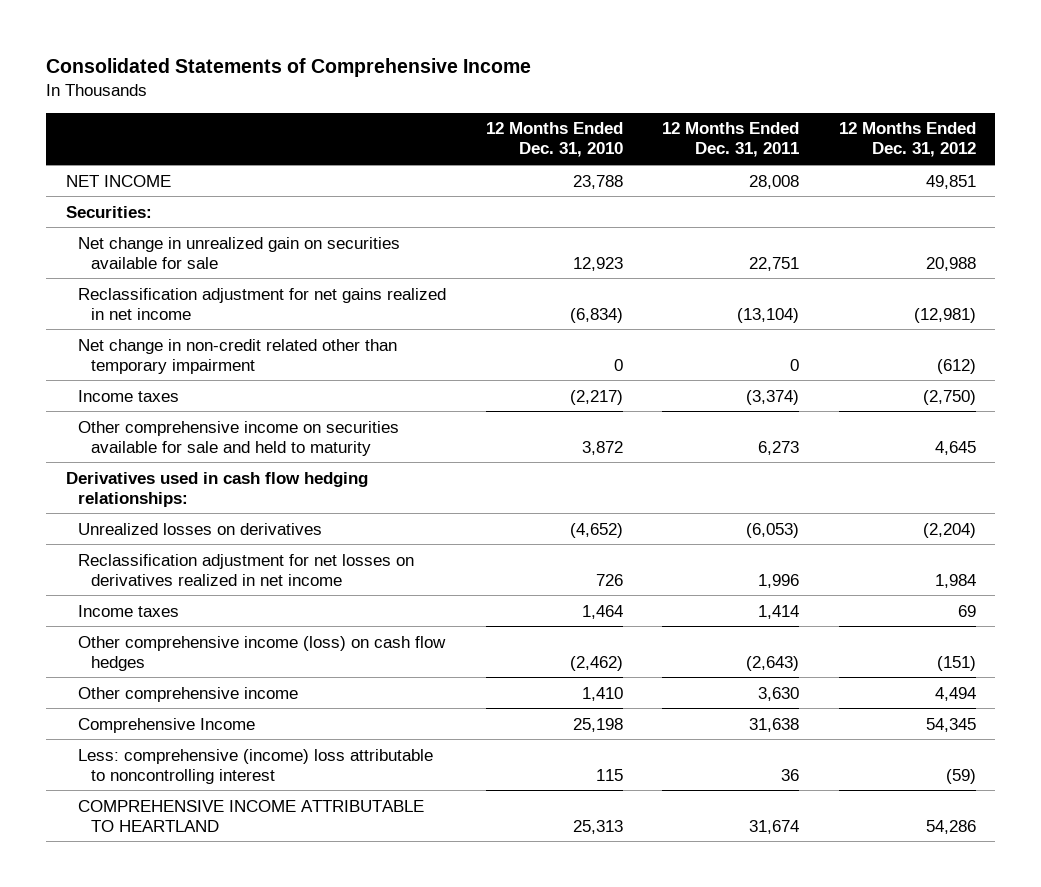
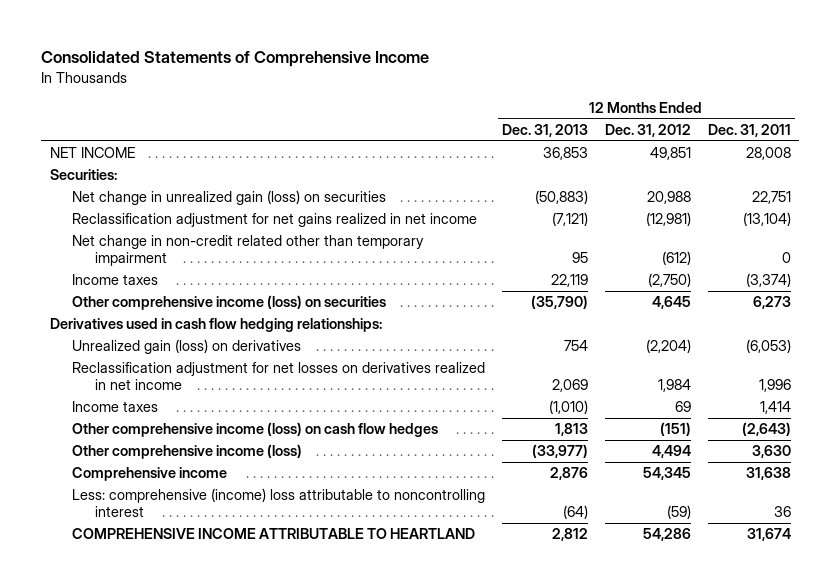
- | 12 Months Ended Dec. 31, 2010 | 12 Months Ended Dec. 31, 2011 | 12 Months Ended Dec. 31, 2012
+ | 12 Months Ended Dec. 31, 2013 | 12 Months Ended Dec. 31, 2012 | 12 Months Ended Dec. 31, 2011
- Net change in unrealized gain on securities available for sale | 12,923 | 22,751 | 20,988
+ Net change in unrealized gain (loss) on securities | (50,883) | 20,988 | 22,751
- Other comprehensive income on securities available for sale and held to maturity | 3,872 | 6,273 | 4,645
+ Other comprehensive income (loss) on securities | (35,790) | 4,645 | 6,273
- Unrealized losses on derivatives | (4,652) | (6,053) | (2,204)
+ Unrealized gain (loss) on derivatives | 754 | (2,204) | (6,053)
- Other comprehensive income | 1,410 | 3,630 | 4,494
- Comprehensive Income | 25,198 | 31,638 | 54,345
+ Other comprehensive income (loss) | (33,977) | 4,494 | 3,630
+ Comprehensive income | 2,876 | 54,345 | 31,638

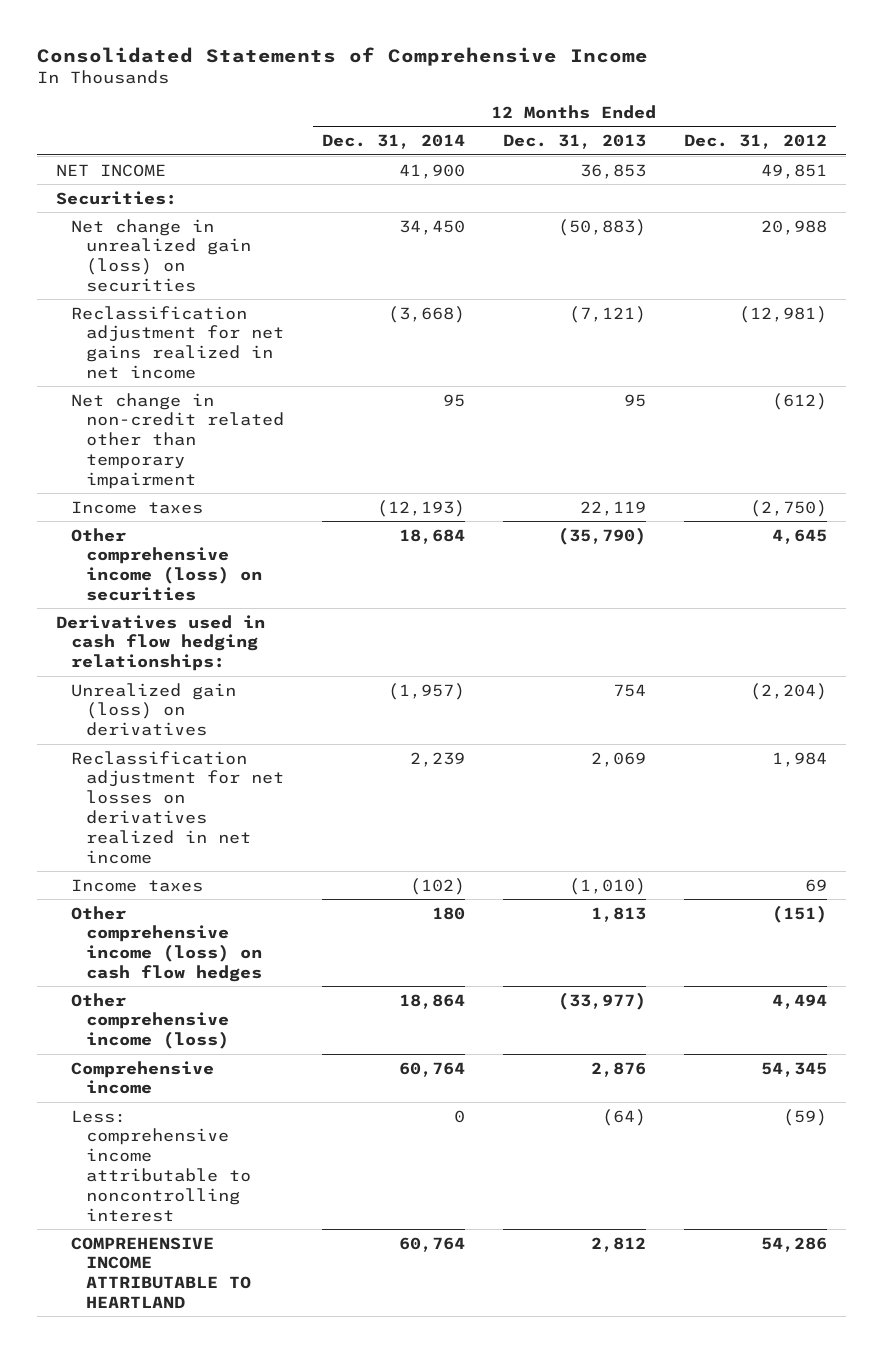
- | 12 Months Ended Dec. 31, 2013 | 12 Months Ended Dec. 31, 2012 | 12 Months Ended Dec. 31, 2011
+ | 12 Months Ended Dec. 31, 2014 | 12 Months Ended Dec. 31, 2013 | 12 Months Ended Dec. 31, 2012
- Less: comprehensive (income) loss attributable to noncontrolling interest | (64) | (59) | 36
+ Less: comprehensive income attributable to noncontrolling interest | 0 | (64) | (59)

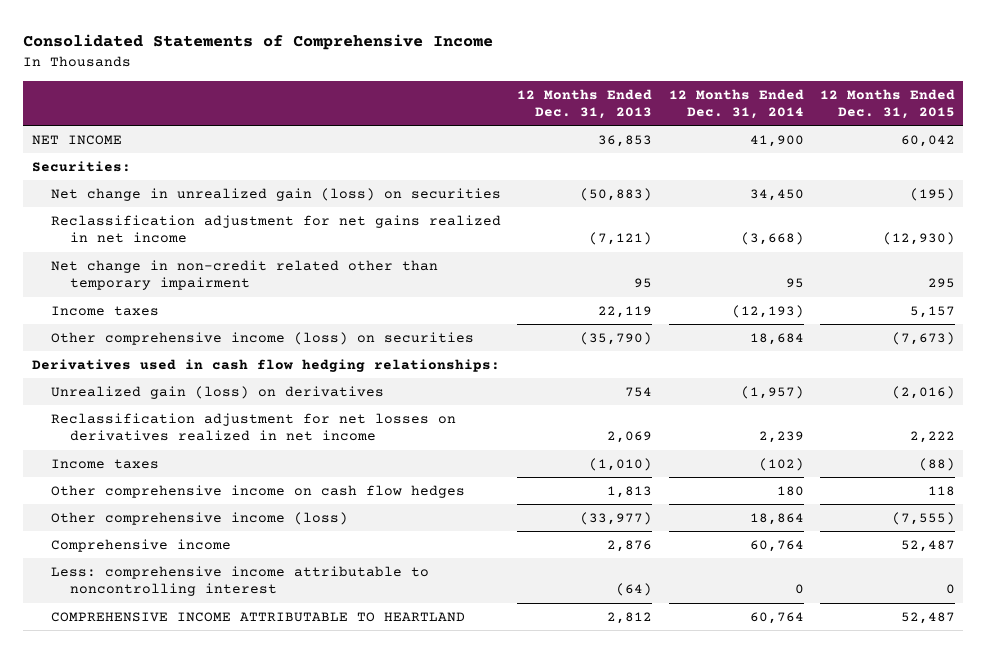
- | 12 Months Ended Dec. 31, 2014 | 12 Months Ended Dec. 31, 2013 | 12 Months Ended Dec. 31, 2012
+ | 12 Months Ended Dec. 31, 2013 | 12 Months Ended Dec. 31, 2014 | 12 Months Ended Dec. 31, 2015
- Other comprehensive income (loss) on cash flow hedges | 180 | 1,813 | (151)
+ Other comprehensive income on cash flow hedges | 1,813 | 180 | 118

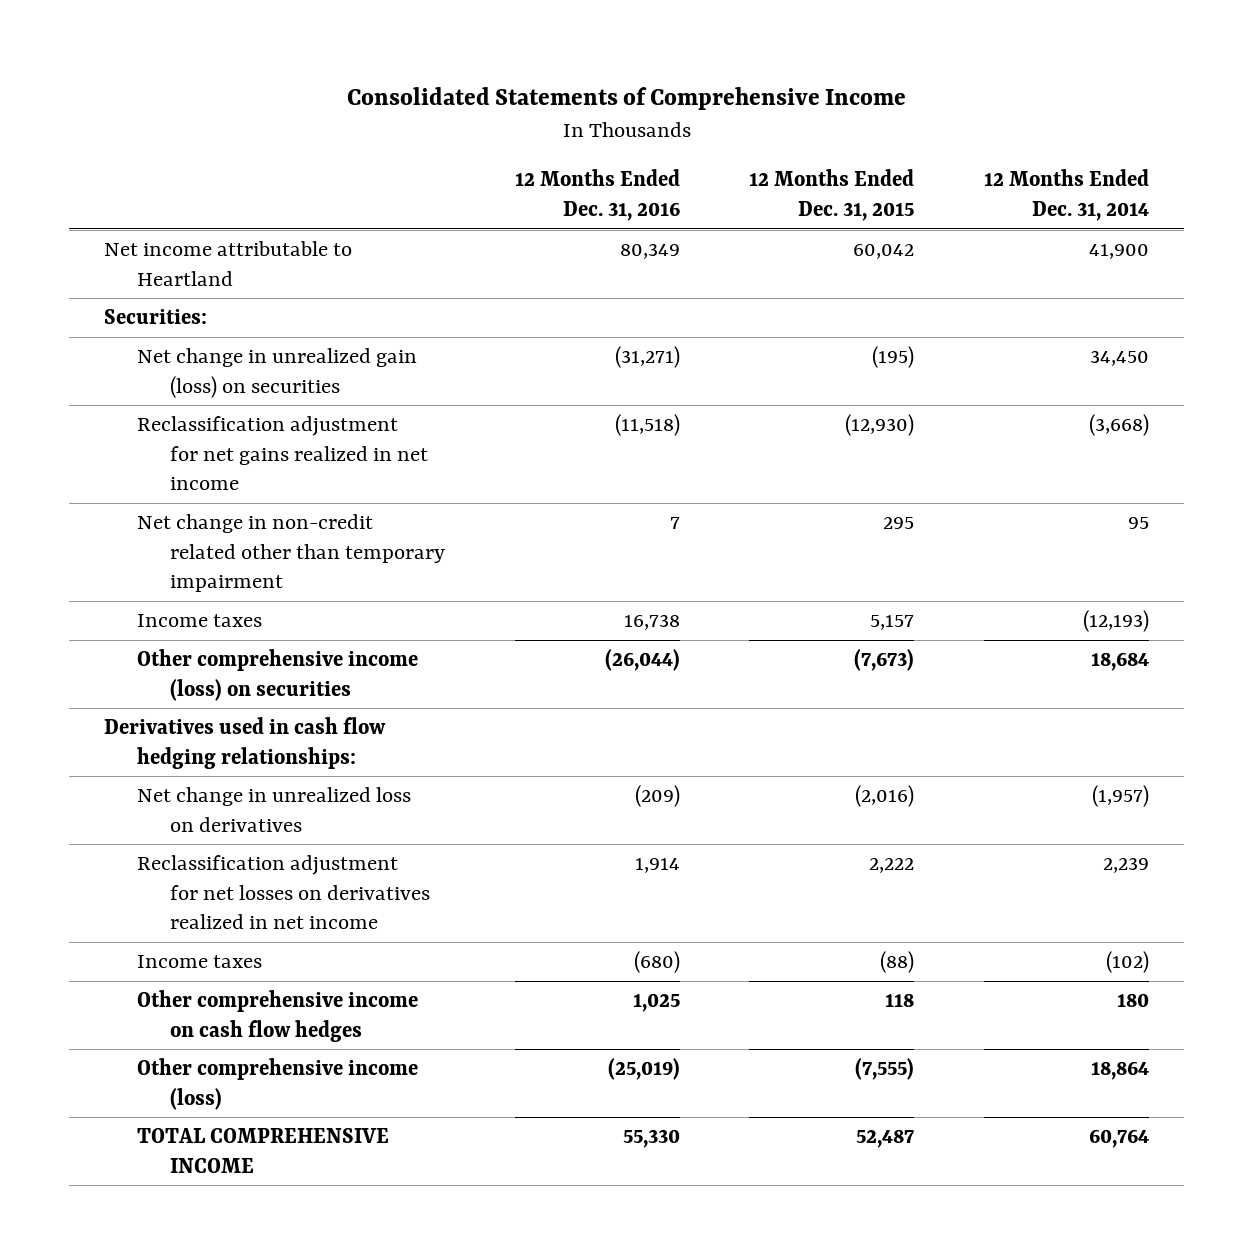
- | 12 Months Ended Dec. 31, 2013 | 12 Months Ended Dec. 31, 2014 | 12 Months Ended Dec. 31, 2015
+ | 12 Months Ended Dec. 31, 2016 | 12 Months Ended Dec. 31, 2015 | 12 Months Ended Dec. 31, 2014
- NET INCOME | 36,853 | 41,900 | 60,042
+ Net income attributable to Heartland | 80,349 | 60,042 | 41,900
- Unrealized gain (loss) on derivatives | 754 | (1,957) | (2,016)
+ Net change in unrealized loss on derivatives | (209) | (2,016) | (1,957)
- Comprehensive income | 2,876 | 60,764 | 52,487
- Less: comprehensive income attributable to noncontrolling interest | (64) | 0 | 0
- COMPREHENSIVE INCOME ATTRIBUTABLE TO HEARTLAND | 2,812 | 60,764 | 52,487
+ TOTAL COMPREHENSIVE INCOME | 55,330 | 52,487 | 60,764

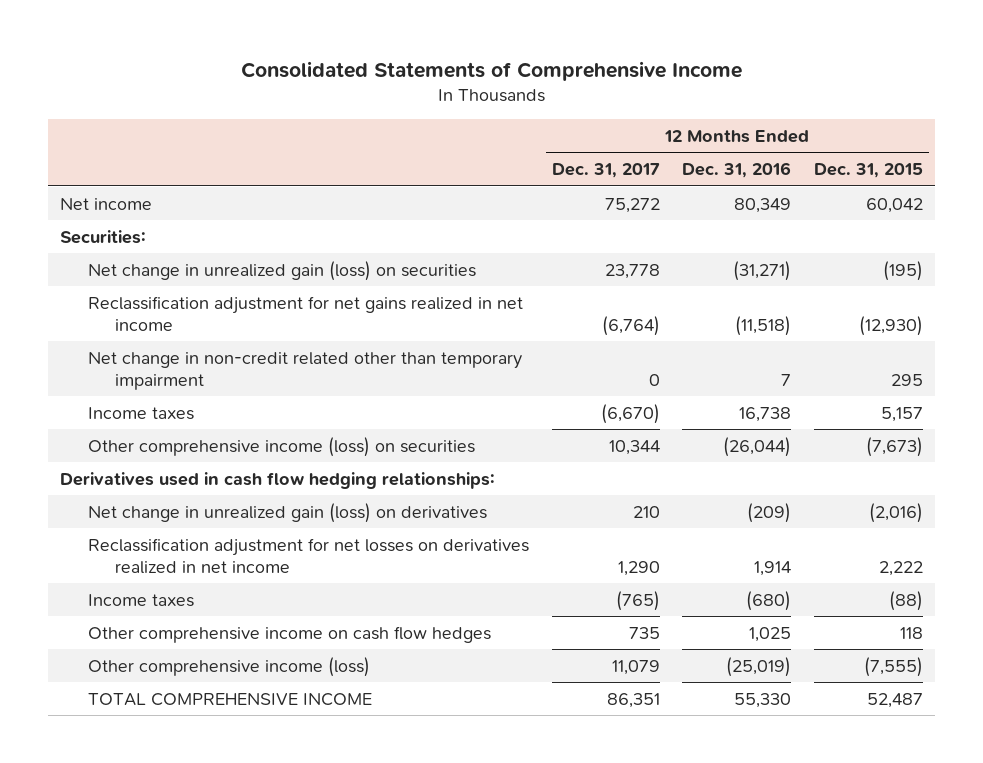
- | 12 Months Ended Dec. 31, 2016 | 12 Months Ended Dec. 31, 2015 | 12 Months Ended Dec. 31, 2014
+ | 12 Months Ended Dec. 31, 2017 | 12 Months Ended Dec. 31, 2016 | 12 Months Ended Dec. 31, 2015
- Net income attributable to Heartland | 80,349 | 60,042 | 41,900
+ Net income | 75,272 | 80,349 | 60,042
- Net change in unrealized loss on derivatives | (209) | (2,016) | (1,957)
+ Net change in unrealized gain (loss) on derivatives | 210 | (209) | (2,016)

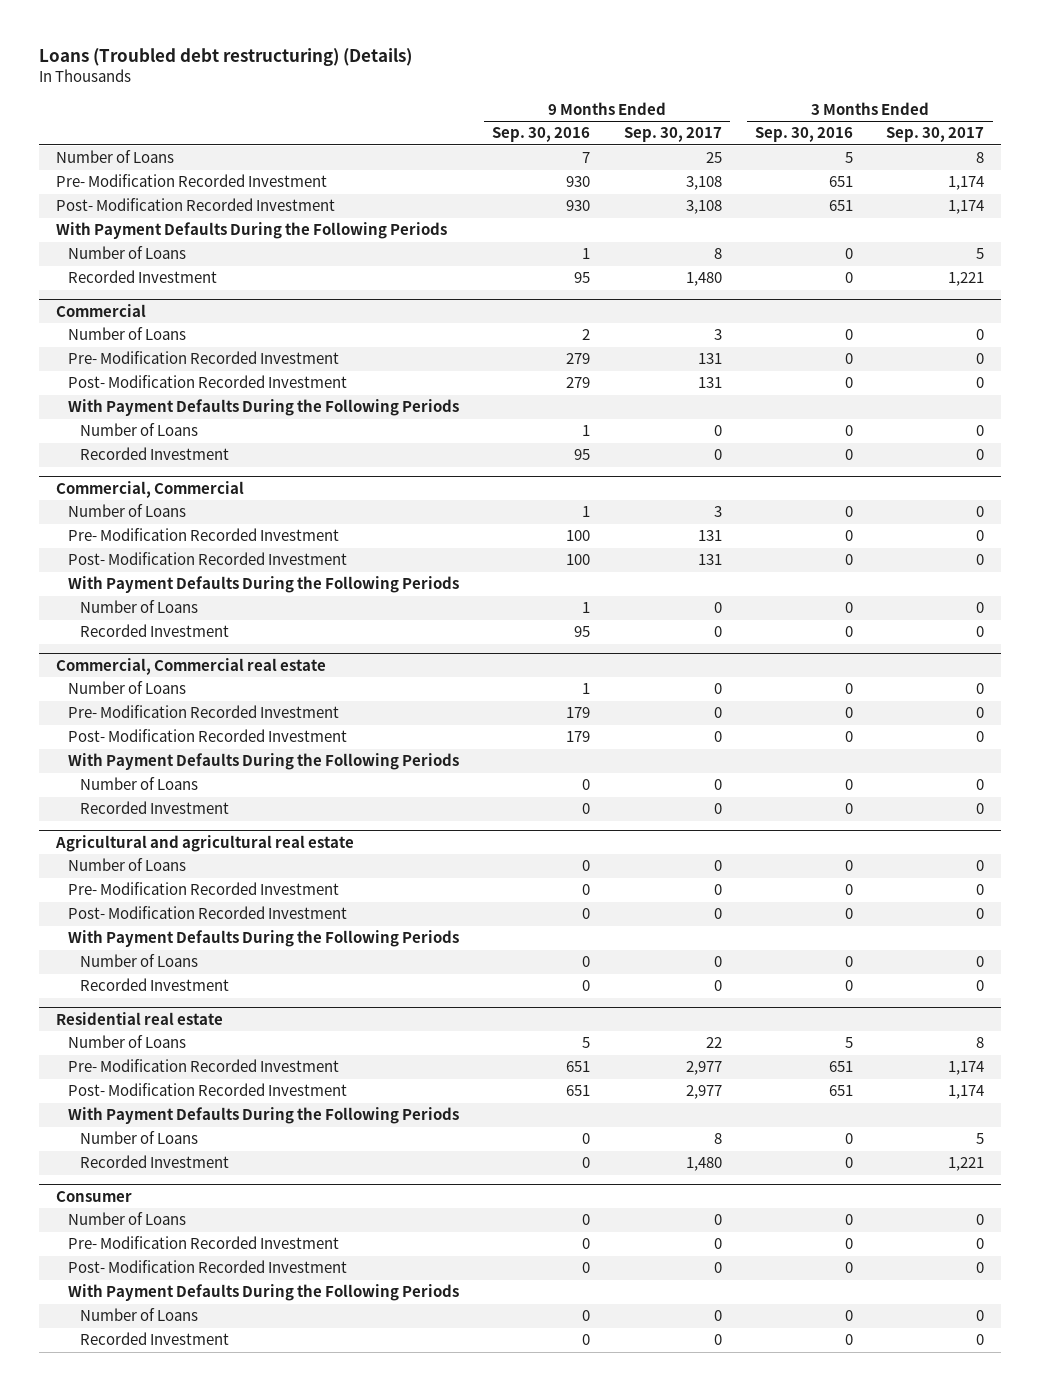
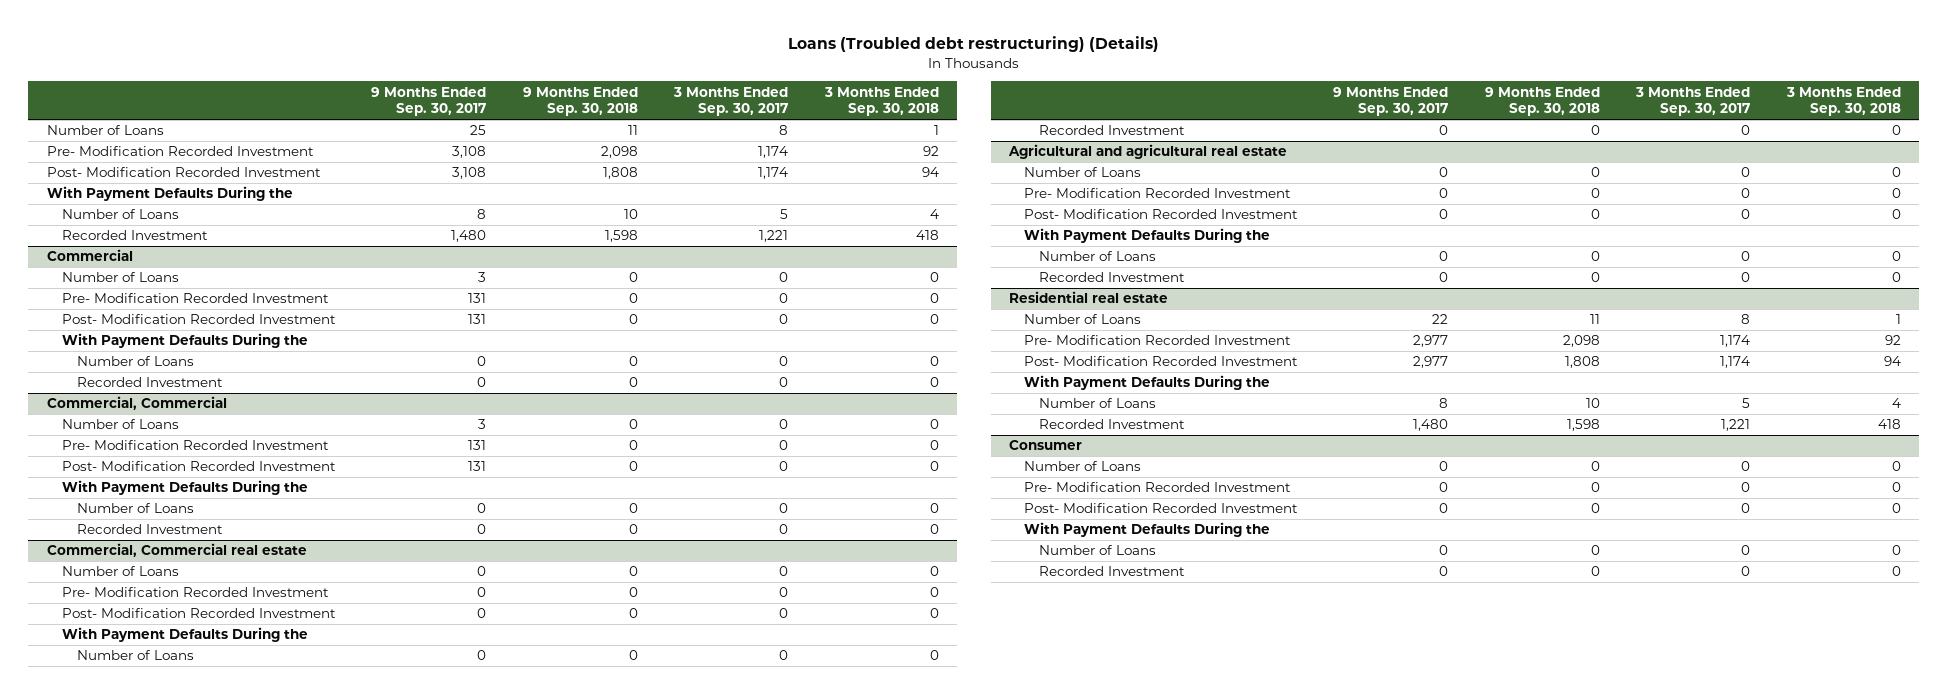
- | 9 Months Ended Sep. 30, 2016 | 9 Months Ended Sep. 30, 2017 | 3 Months Ended Sep. 30, 2016 | 3 Months Ended Sep. 30, 2017
+ | 9 Months Ended Sep. 30, 2017 | 9 Months Ended Sep. 30, 2018 | 3 Months Ended Sep. 30, 2017 | 3 Months Ended Sep. 30, 2018
- With Payment Defaults During the Following Periods
+ With Payment Defaults During the
@ Commercial
- With Payment Defaults During the Following Periods
+ With Payment Defaults During the
@ Commercial, Commercial
- With Payment Defaults During the Following Periods
+ With Payment Defaults During the
@ Commercial, Commercial real estate
- With Payment Defaults During the Following Periods
+ With Payment Defaults During the
@ Agricultural and agricultural real estate
- With Payment Defaults During the Following Periods
+ With Payment Defaults During the
@ Residential real estate
- With Payment Defaults During the Following Periods
+ With Payment Defaults During the
@ Consumer
- With Payment Defaults During the Following Periods
+ With Payment Defaults During the

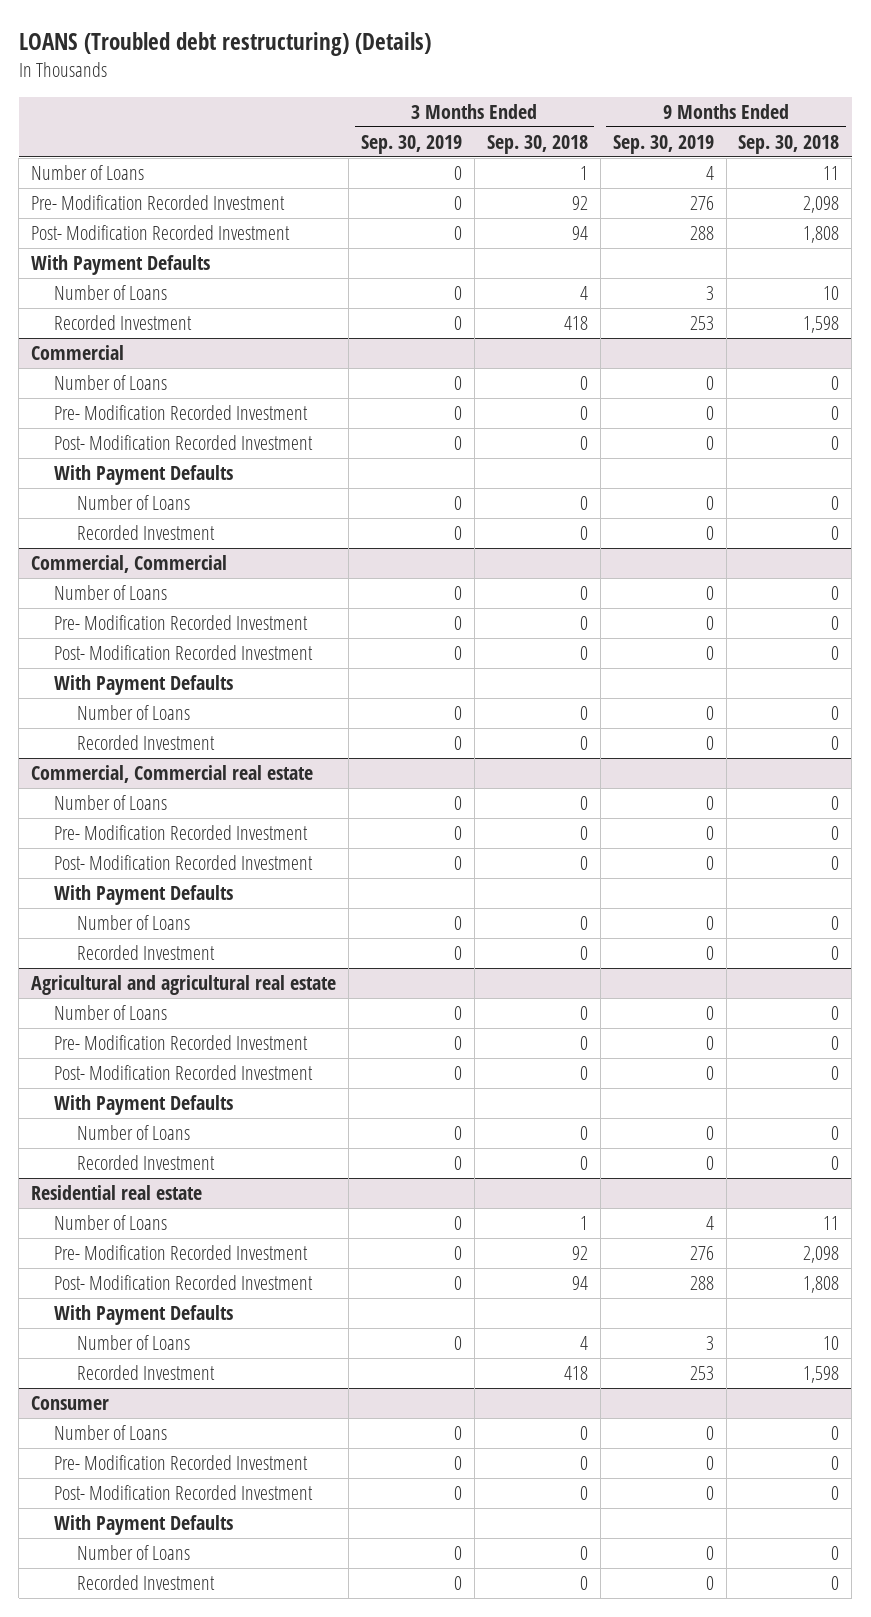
- Loans (Troubled debt restructuring) (Details)
+ LOANS (Troubled debt restructuring) (Details)
- | 9 Months Ended Sep. 30, 2017 | 9 Months Ended Sep. 30, 2018 | 3 Months Ended Sep. 30, 2017 | 3 Months Ended Sep. 30, 2018
+ | 3 Months Ended Sep. 30, 2019 | 3 Months Ended Sep. 30, 2018 | 9 Months Ended Sep. 30, 2019 | 9 Months Ended Sep. 30, 2018
- With Payment Defaults During the
+ With Payment Defaults
@ Commercial
- With Payment Defaults During the
+ With Payment Defaults
@ Commercial, Commercial
- With Payment Defaults During the
+ With Payment Defaults
@ Commercial, Commercial real estate
- With Payment Defaults During the
+ With Payment Defaults
@ Agricultural and agricultural real estate
- With Payment Defaults During the
+ With Payment Defaults
@ Residential real estate
- With Payment Defaults During the
+ With Payment Defaults
@ Consumer
- With Payment Defaults During the
+ With Payment Defaults

